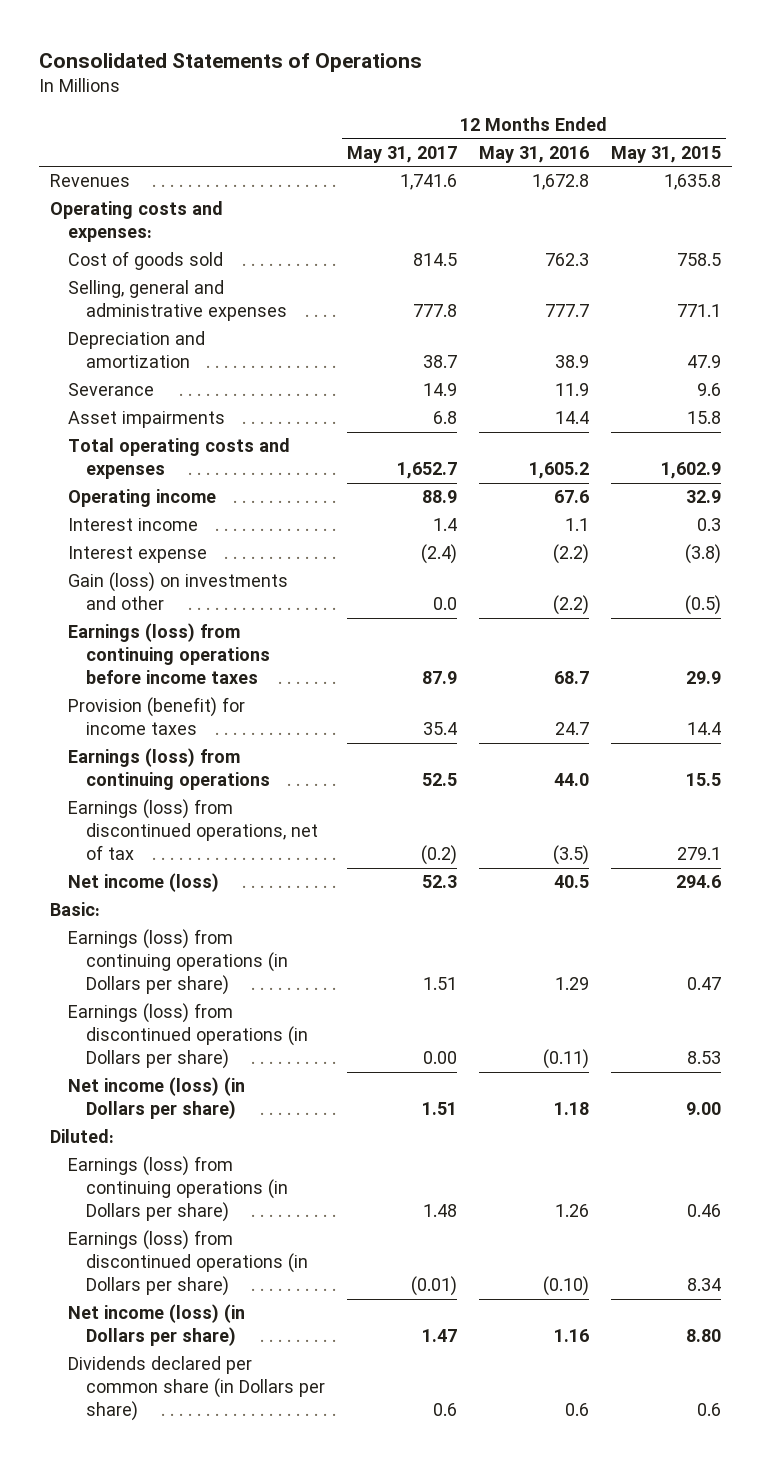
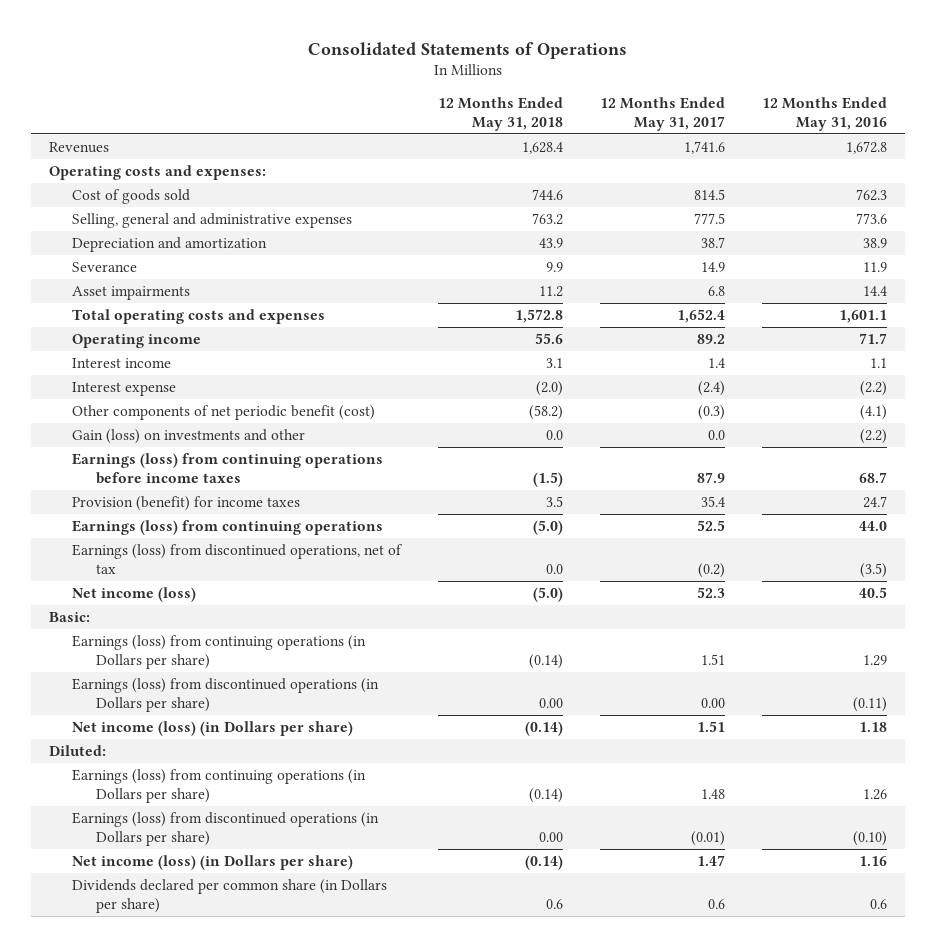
- | 12 Months Ended May 31, 2017 | 12 Months Ended May 31, 2016 | 12 Months Ended May 31, 2015
+ | 12 Months Ended May 31, 2018 | 12 Months Ended May 31, 2017 | 12 Months Ended May 31, 2016
- Selling, general and administrative expenses | 777.8 | 777.7 | 771.1
+ Selling, general and administrative expenses | 763.2 | 777.5 | 773.6
- Total operating costs and expenses | 1,652.7 | 1,605.2 | 1,602.9
- Operating income | 88.9 | 67.6 | 32.9
+ Total operating costs and expenses | 1,572.8 | 1,652.4 | 1,601.1
+ Operating income | 55.6 | 89.2 | 71.7
+ Other components of net periodic benefit (cost) | (58.2) | (0.3) | (4.1)

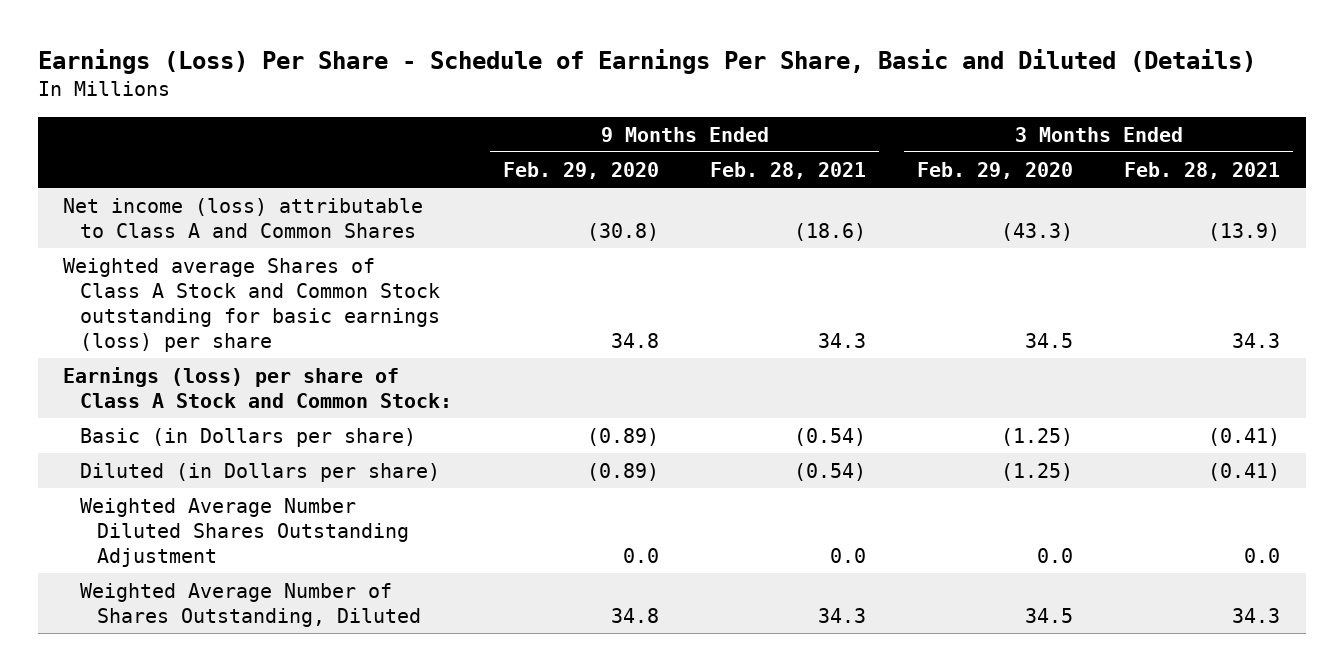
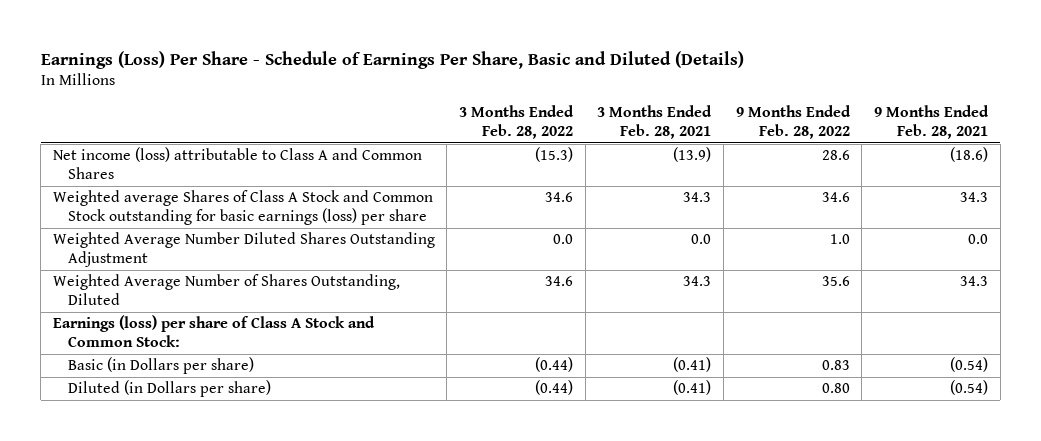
- | 9 Months Ended Feb. 29, 2020 | 9 Months Ended Feb. 28, 2021 | 3 Months Ended Feb. 29, 2020 | 3 Months Ended Feb. 28, 2021
+ | 3 Months Ended Feb. 28, 2022 | 3 Months Ended Feb. 28, 2021 | 9 Months Ended Feb. 28, 2022 | 9 Months Ended Feb. 28, 2021
moved up: Weighted Average Number Diluted Shares Outstanding Adjustment | 0.0 | 0.0 | 1.0 | 0.0
moved up: Weighted Average Number of Shares Outstanding, Diluted | 34.6 | 34.3 | 35.6 | 34.3

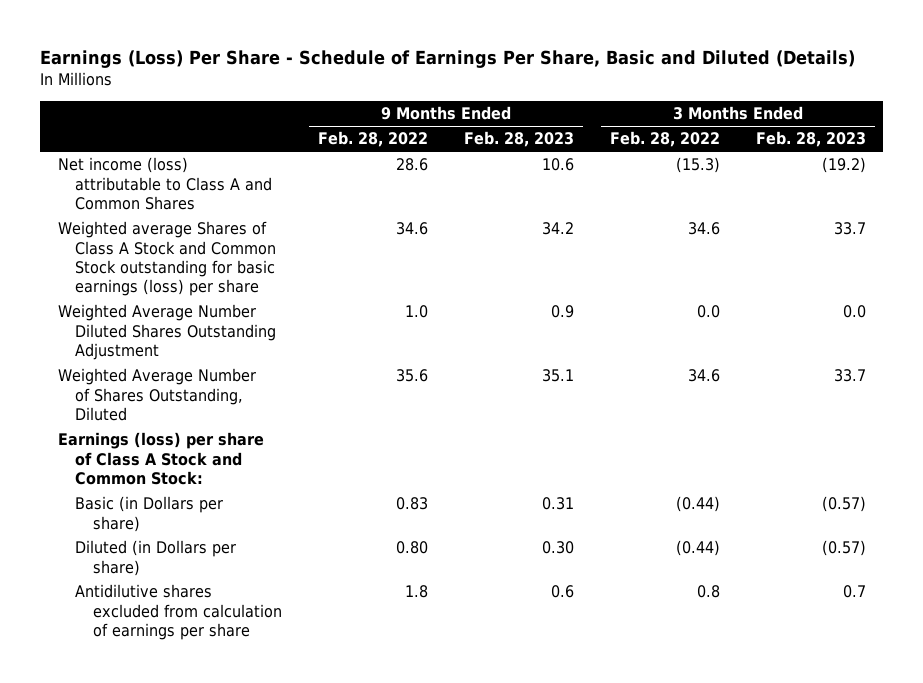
- | 3 Months Ended Feb. 28, 2022 | 3 Months Ended Feb. 28, 2021 | 9 Months Ended Feb. 28, 2022 | 9 Months Ended Feb. 28, 2021
+ | 9 Months Ended Feb. 28, 2022 | 9 Months Ended Feb. 28, 2023 | 3 Months Ended Feb. 28, 2022 | 3 Months Ended Feb. 28, 2023
+ Antidilutive shares excluded from calculation of earnings per share | 1.8 | 0.6 | 0.8 | 0.7

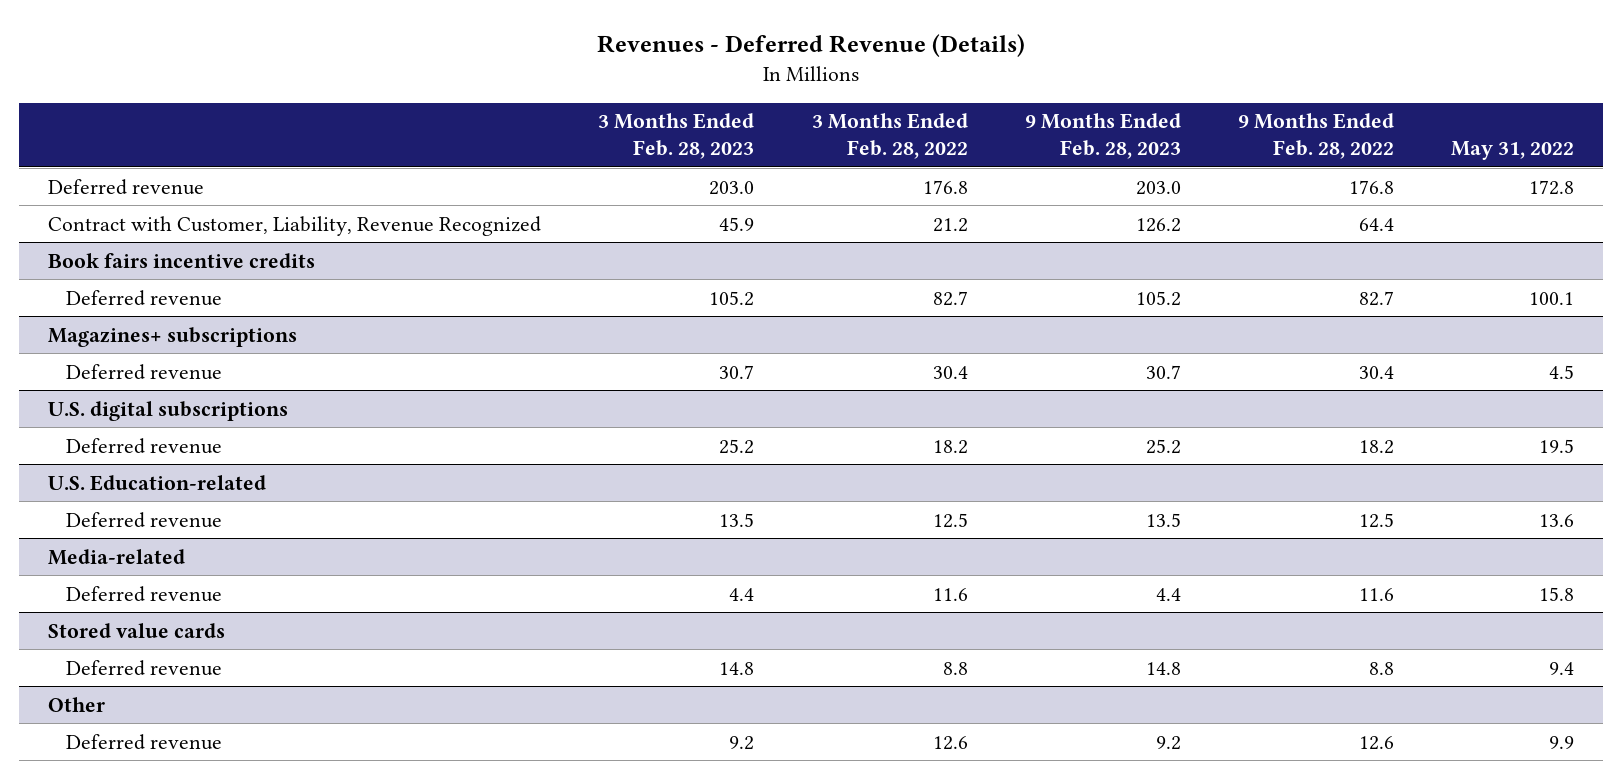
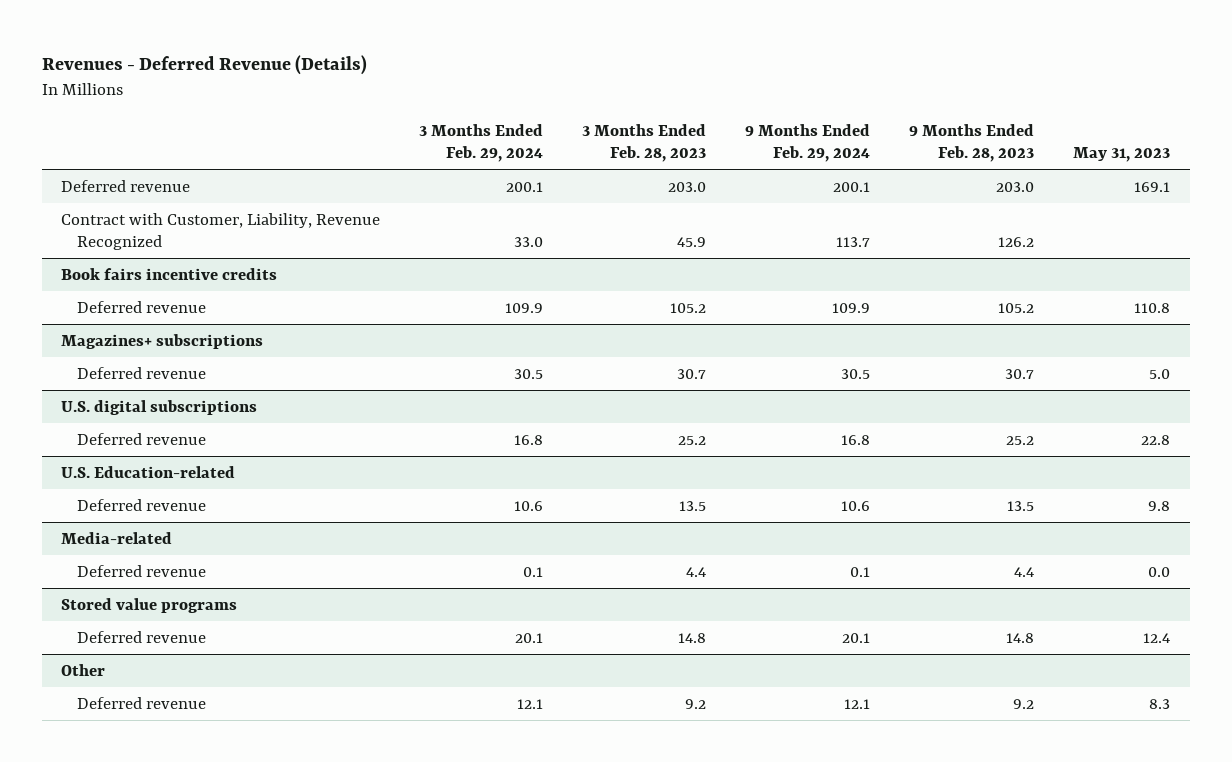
- | 3 Months Ended Feb. 28, 2023 | 3 Months Ended Feb. 28, 2022 | 9 Months Ended Feb. 28, 2023 | 9 Months Ended Feb. 28, 2022 | May 31, 2022
+ | 3 Months Ended Feb. 29, 2024 | 3 Months Ended Feb. 28, 2023 | 9 Months Ended Feb. 29, 2024 | 9 Months Ended Feb. 28, 2023 | May 31, 2023
- Stored value cards
+ Stored value programs

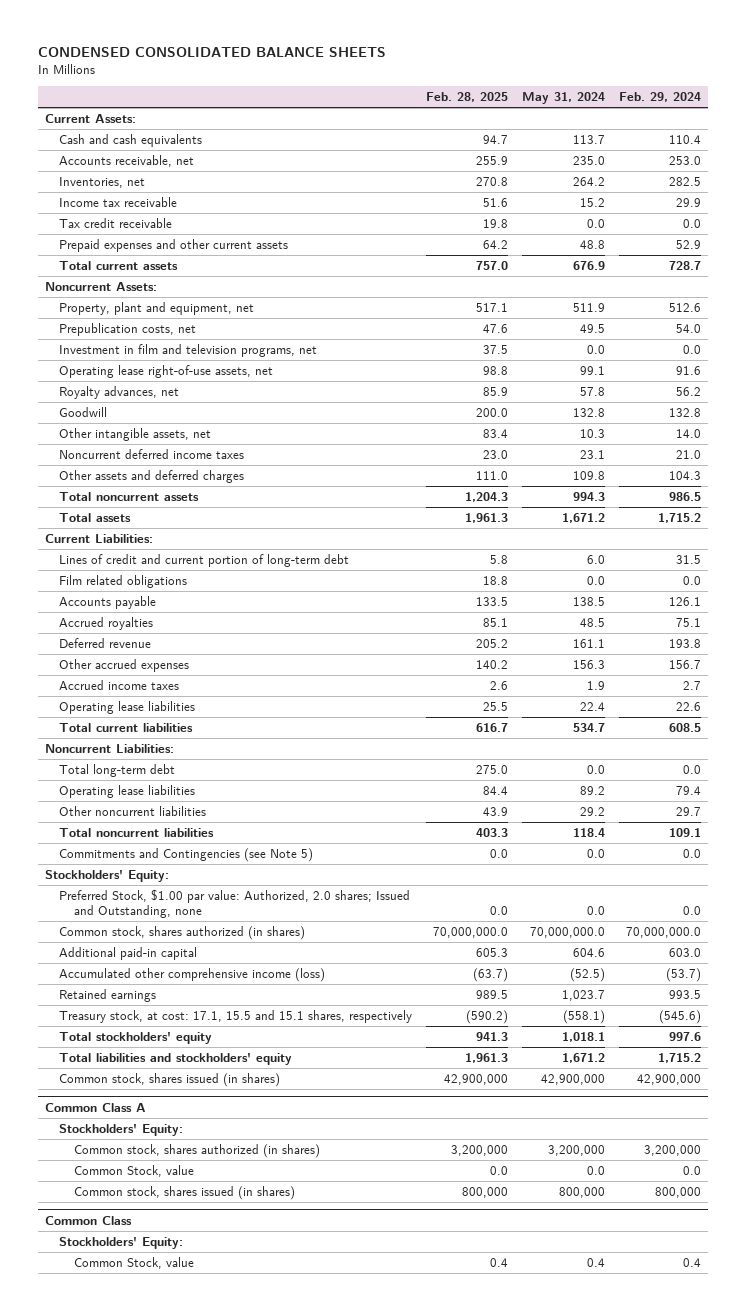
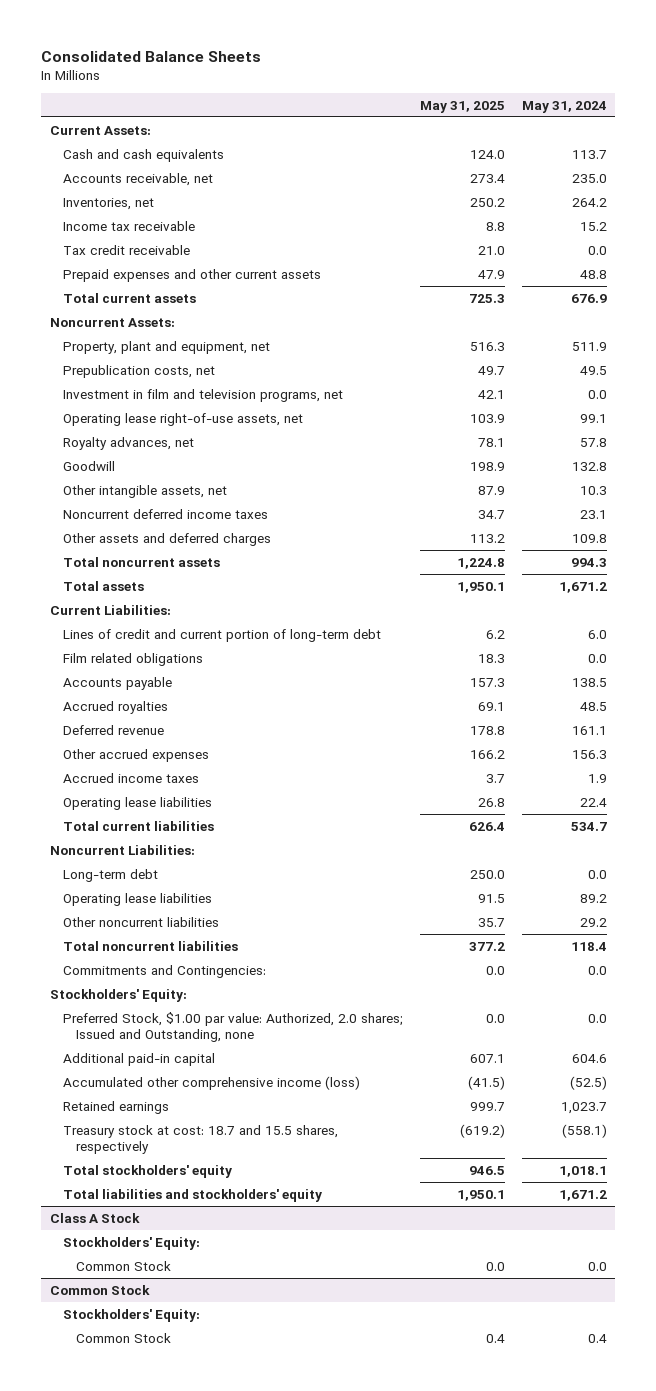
- CONDENSED CONSOLIDATED BALANCE SHEETS
+ Consolidated Balance Sheets
- | Feb. 28, 2025 | May 31, 2024 | Feb. 29, 2024
+ | May 31, 2025 | May 31, 2024
- Total long-term debt | 275.0 | 0.0 | 0.0
+ Long-term debt | 250.0 | 0.0
- Commitments and Contingencies (see Note 5) | 0.0 | 0.0 | 0.0
+ Commitments and Contingencies: | 0.0 | 0.0
- Common stock, shares authorized (in shares) | 70,000,000.0 | 70,000,000.0 | 70,000,000.0
- Treasury stock, at cost: 17.1, 15.5 and 15.1 shares, respectively | (590.2) | (558.1) | (545.6)
+ Treasury stock at cost: 18.7 and 15.5 shares, respectively | (619.2) | (558.1)
- Common stock, shares issued (in shares) | 42,900,000 | 42,900,000 | 42,900,000
- Common Class A
+ Class A Stock
- Common stock, shares authorized (in shares) | 3,200,000 | 3,200,000 | 3,200,000
- Common Stock, value | 0.0 | 0.0 | 0.0
- Common stock, shares issued (in shares) | 800,000 | 800,000 | 800,000
- Common Class
+ Common Stock | 0.0 | 0.0
+ Common Stock
- Common Stock, value | 0.4 | 0.4 | 0.4
+ Common Stock | 0.4 | 0.4

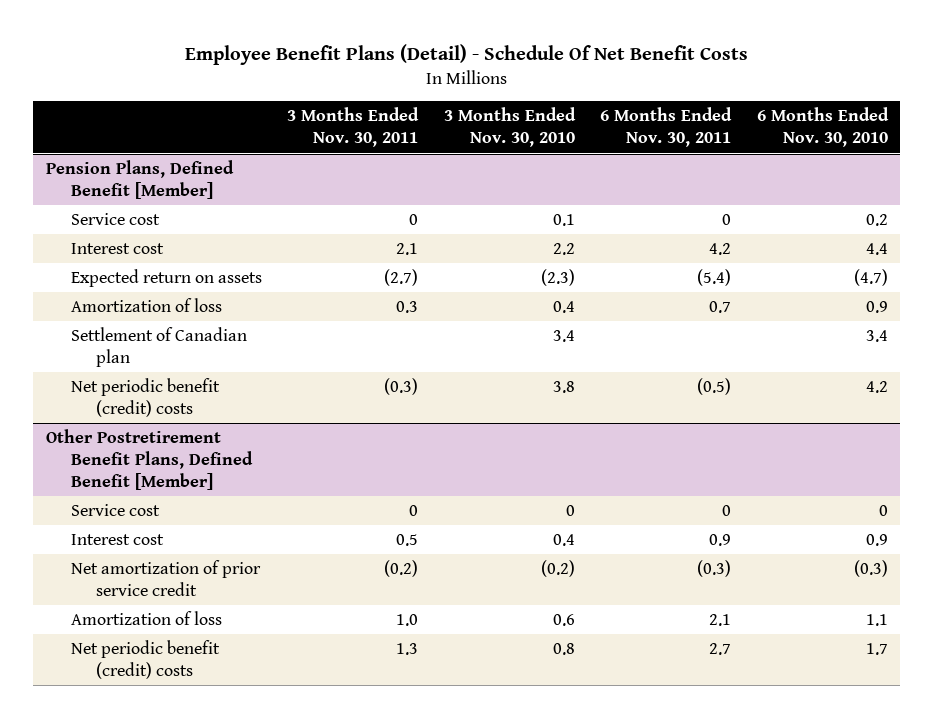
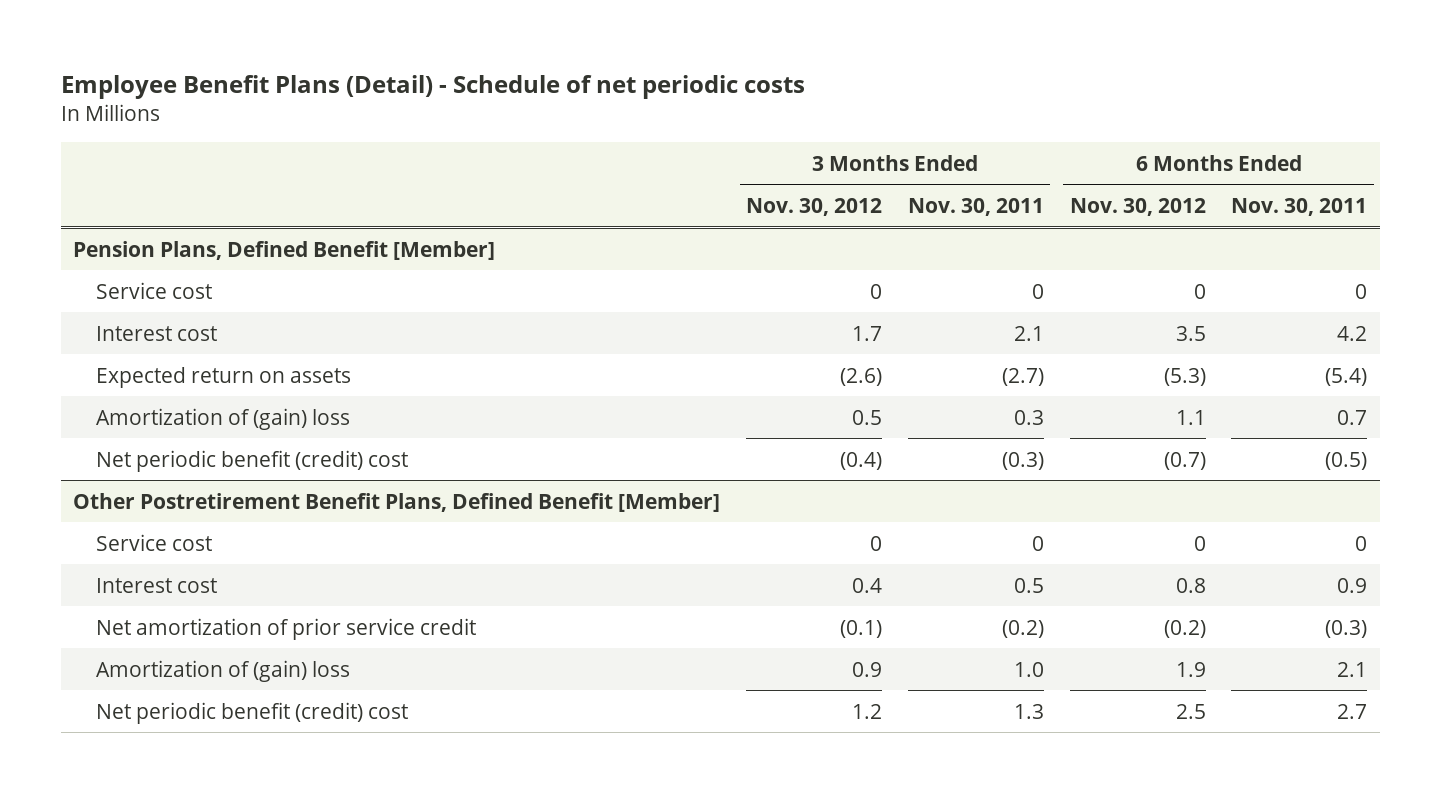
- Employee Benefit Plans (Detail) - Schedule Of Net Benefit Costs
+ Employee Benefit Plans (Detail) - Schedule of net periodic costs
- | 3 Months Ended Nov. 30, 2011 | 3 Months Ended Nov. 30, 2010 | 6 Months Ended Nov. 30, 2011 | 6 Months Ended Nov. 30, 2010
+ | 3 Months Ended Nov. 30, 2012 | 3 Months Ended Nov. 30, 2011 | 6 Months Ended Nov. 30, 2012 | 6 Months Ended Nov. 30, 2011
@ Pension Plans, Defined Benefit [Member]
- Amortization of loss | 0.3 | 0.4 | 0.7 | 0.9
- Settlement of Canadian plan | | 3.4 | | 3.4
- Net periodic benefit (credit) costs | (0.3) | 3.8 | (0.5) | 4.2
+ Amortization of (gain) loss | 0.5 | 0.3 | 1.1 | 0.7
+ Net periodic benefit (credit) cost | (0.4) | (0.3) | (0.7) | (0.5)
@ Other Postretirement Benefit Plans, Defined Benefit [Member]
- Amortization of loss | 1.0 | 0.6 | 2.1 | 1.1
- Net periodic benefit (credit) costs | 1.3 | 0.8 | 2.7 | 1.7
+ Amortization of (gain) loss | 0.9 | 1.0 | 1.9 | 2.1
+ Net periodic benefit (credit) cost | 1.2 | 1.3 | 2.5 | 2.7

